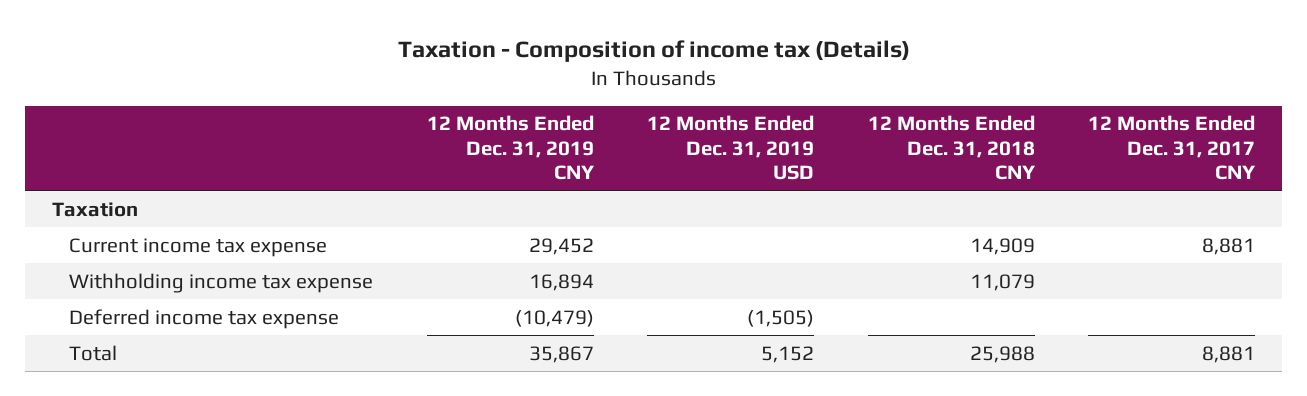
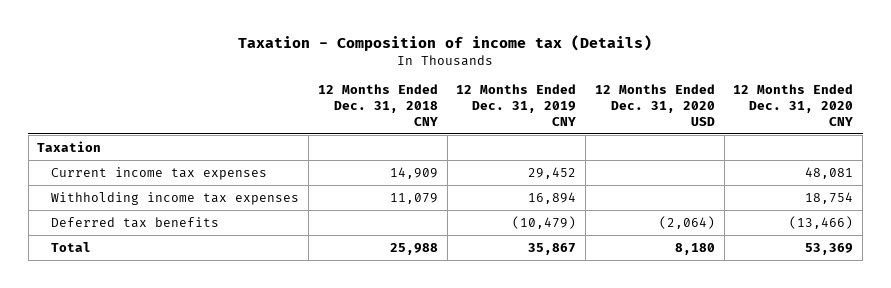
- | 12 Months Ended Dec. 31, 2019 CNY | 12 Months Ended Dec. 31, 2019 USD | 12 Months Ended Dec. 31, 2018 CNY | 12 Months Ended Dec. 31, 2017 CNY
+ | 12 Months Ended Dec. 31, 2018 CNY | 12 Months Ended Dec. 31, 2019 CNY | 12 Months Ended Dec. 31, 2020 USD | 12 Months Ended Dec. 31, 2020 CNY
- Current income tax expense | 29,452 | | 14,909 | 8,881
- Withholding income tax expense | 16,894 | | 11,079 |
- Deferred income tax expense | (10,479) | (1,505) | |
+ Current income tax expenses | 14,909 | 29,452 | | 48,081
+ Withholding income tax expenses | 11,079 | 16,894 | | 18,754
+ Deferred tax benefits | | (10,479) | (2,064) | (13,466)

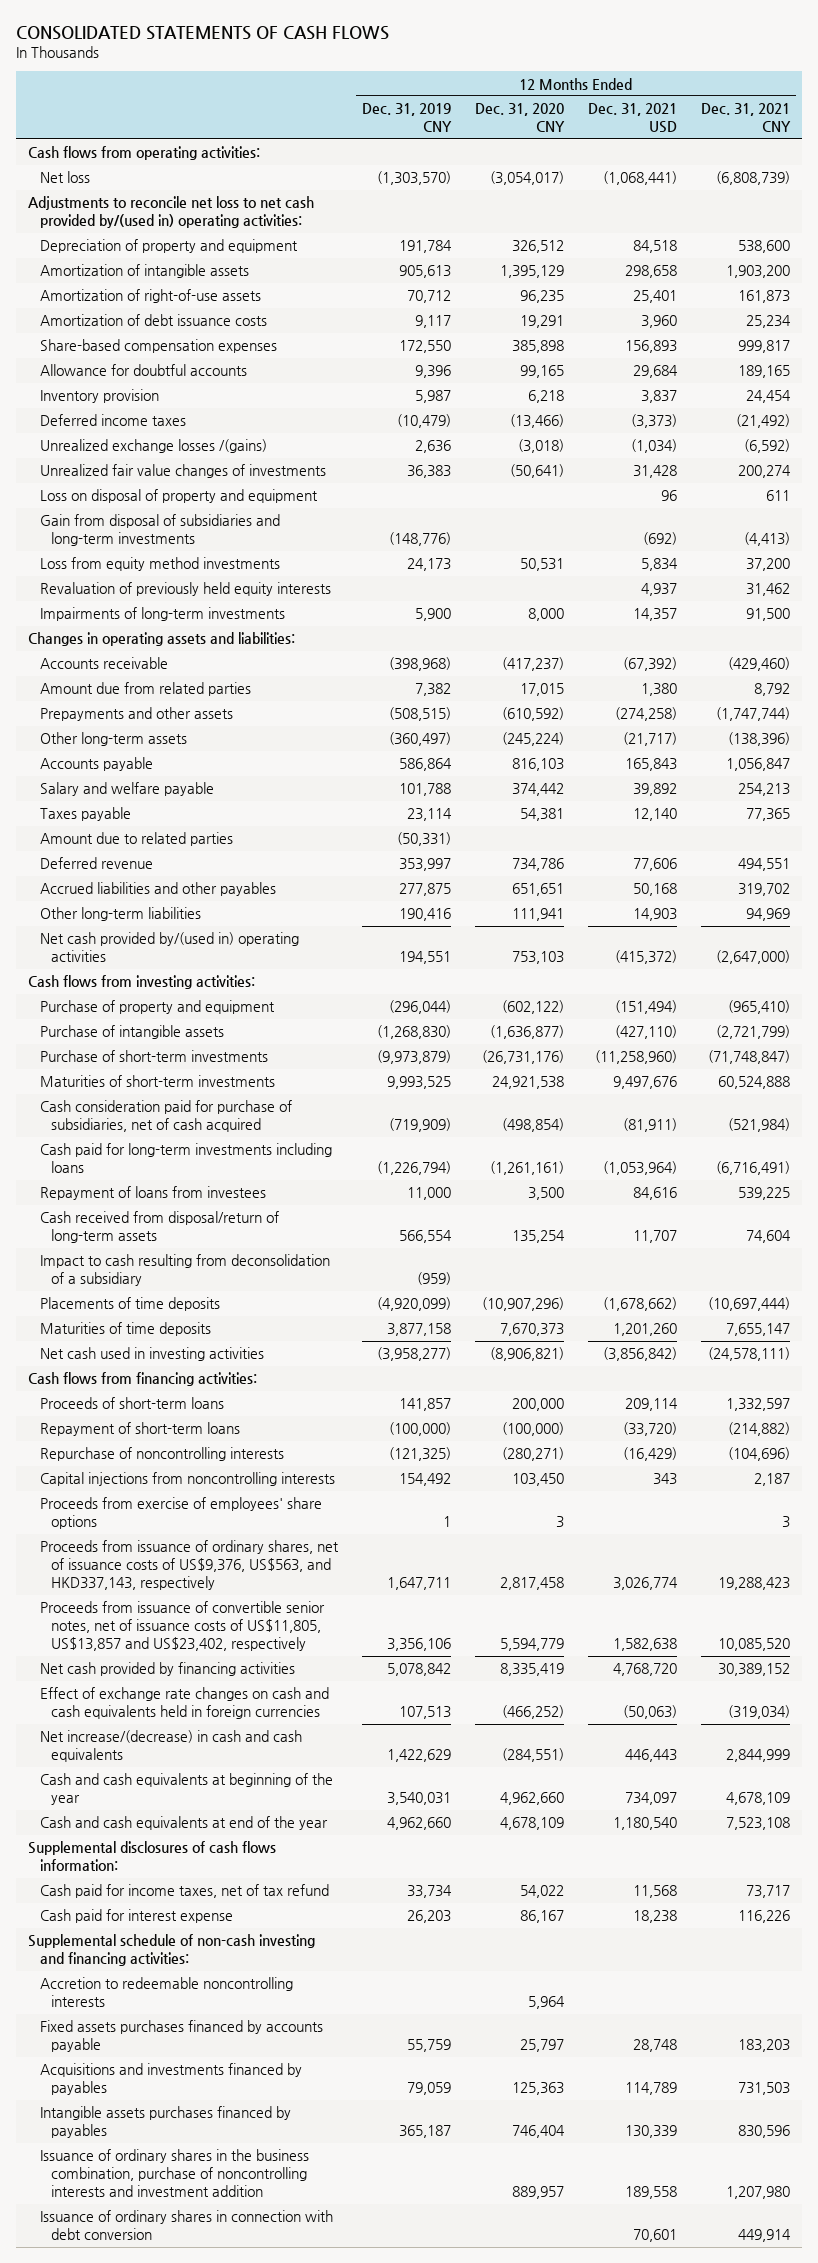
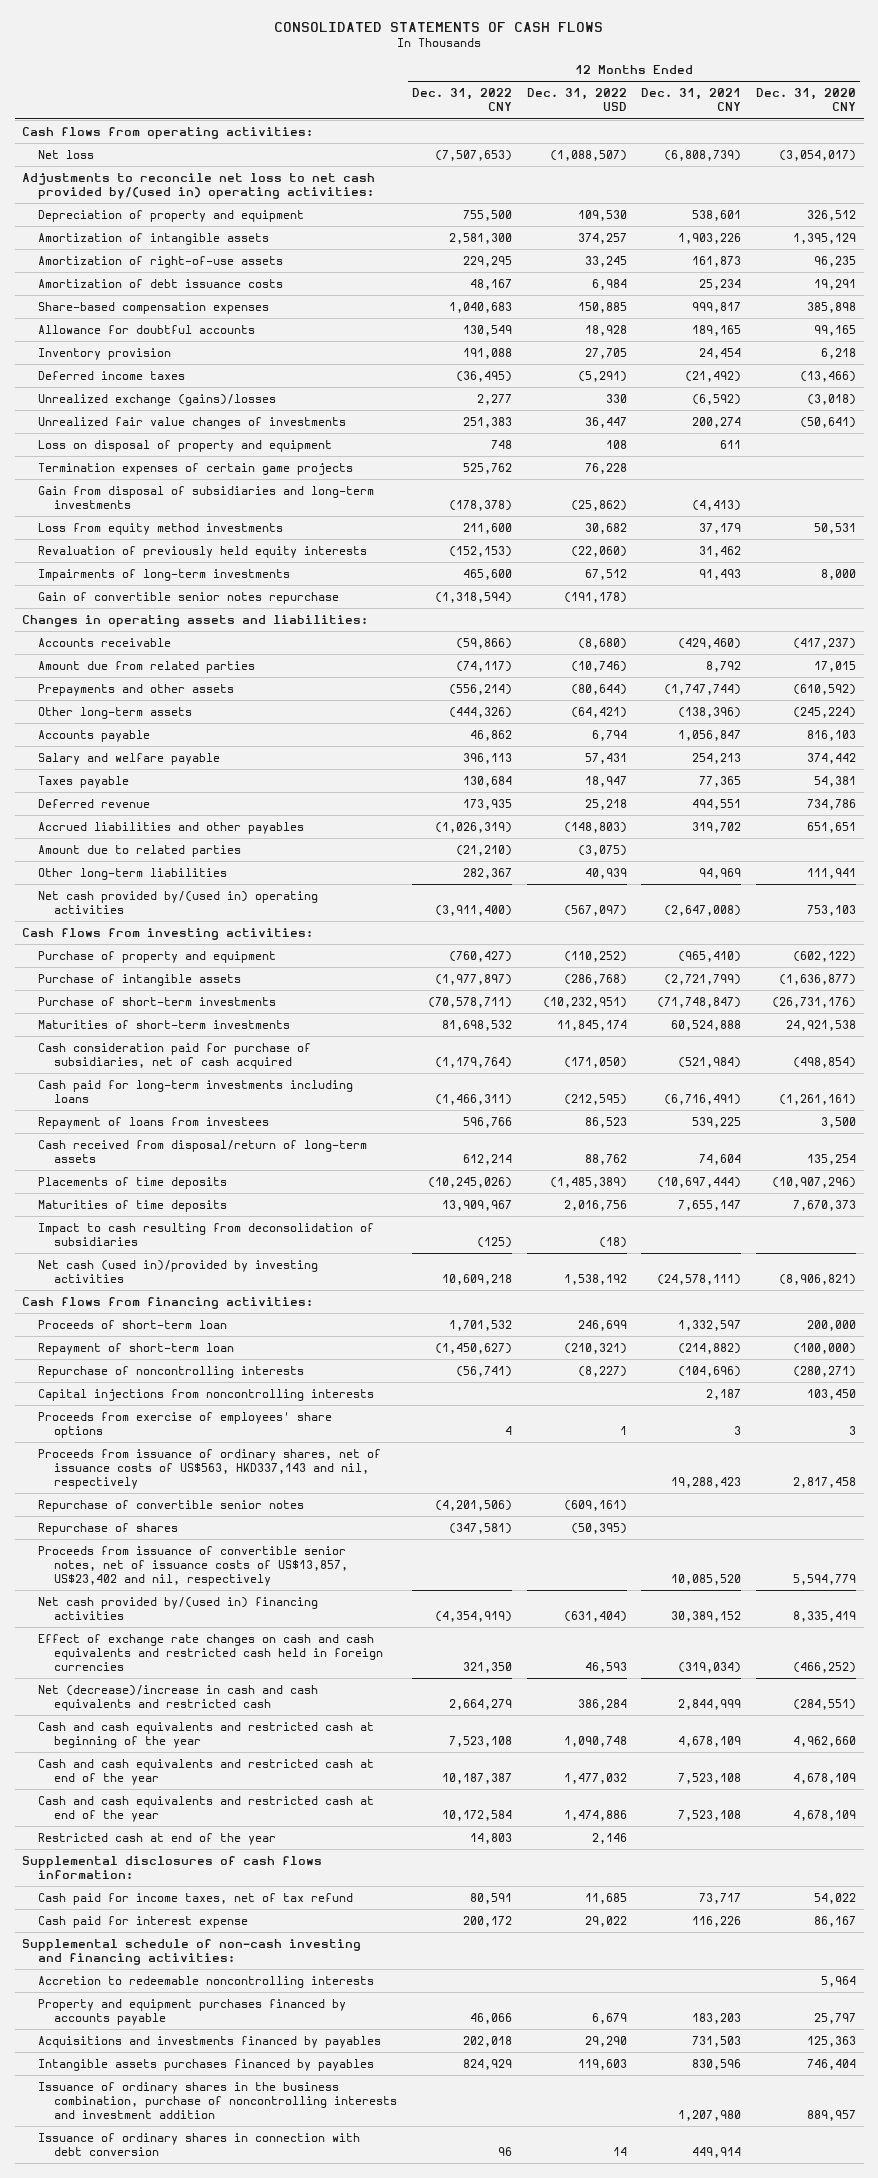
- | 12 Months Ended Dec. 31, 2019 CNY | 12 Months Ended Dec. 31, 2020 CNY | 12 Months Ended Dec. 31, 2021 USD | 12 Months Ended Dec. 31, 2021 CNY
+ | 12 Months Ended Dec. 31, 2022 CNY | 12 Months Ended Dec. 31, 2022 USD | 12 Months Ended Dec. 31, 2021 CNY | 12 Months Ended Dec. 31, 2020 CNY
- Depreciation of property and equipment | 191,784 | 326,512 | 84,518 | 538,600
- Amortization of intangible assets | 905,613 | 1,395,129 | 298,658 | 1,903,200
+ Depreciation of property and equipment | 755,500 | 109,530 | 538,601 | 326,512
+ Amortization of intangible assets | 2,581,300 | 374,257 | 1,903,226 | 1,395,129
- Unrealized exchange losses /(gains) | 2,636 | (3,018) | (1,034) | (6,592)
+ Unrealized exchange (gains)/losses | 2,277 | 330 | (6,592) | (3,018)
+ Termination expenses of certain game projects | 525,762 | 76,228 | |
- Loss from equity method investments | 24,173 | 50,531 | 5,834 | 37,200
+ Loss from equity method investments | 211,600 | 30,682 | 37,179 | 50,531
- Impairments of long-term investments | 5,900 | 8,000 | 14,357 | 91,500
+ Impairments of long-term investments | 465,600 | 67,512 | 91,493 | 8,000
+ Gain of convertible senior notes repurchase | (1,318,594) | (191,178) | |
moved down: Amount due to related parties | (21,210) | (3,075) | |
- Net cash provided by/(used in) operating activities | 194,551 | 753,103 | (415,372) | (2,647,000)
+ Net cash provided by/(used in) operating activities | (3,911,400) | (567,097) | (2,647,008) | 753,103
- Impact to cash resulting from deconsolidation of a subsidiary | (959) | | |
- Net cash used in investing activities | (3,958,277) | (8,906,821) | (3,856,842) | (24,578,111)
+ Impact to cash resulting from deconsolidation of subsidiaries | (125) | (18) | |
+ Net cash (used in)/provided by investing activities | 10,609,218 | 1,538,192 | (24,578,111) | (8,906,821)
- Proceeds of short-term loans | 141,857 | 200,000 | 209,114 | 1,332,597
- Repayment of short-term loans | (100,000) | (100,000) | (33,720) | (214,882)
+ Proceeds of short-term loan | 1,701,532 | 246,699 | 1,332,597 | 200,000
+ Repayment of short-term loan | (1,450,627) | (210,321) | (214,882) | (100,000)
- Proceeds from issuance of ordinary shares, net of issuance costs of US$9,376, US$563, and HKD337,143, respectively | 1,647,711 | 2,817,458 | 3,026,774 | 19,288,423
- Proceeds from issuance of convertible senior notes, net of issuance costs of US$11,805, US$13,857 and US$23,402, respectively | 3,356,106 | 5,594,779 | 1,582,638 | 10,085,520
- Net cash provided by financing activities | 5,078,842 | 8,335,419 | 4,768,720 | 30,389,152
- Effect of exchange rate changes on cash and cash equivalents held in foreign currencies | 107,513 | (466,252) | (50,063) | (319,034)
- Net increase/(decrease) in cash and cash equivalents | 1,422,629 | (284,551) | 446,443 | 2,844,999
- Cash and cash equivalents at beginning of the year | 3,540,031 | 4,962,660 | 734,097 | 4,678,109
- Cash and cash equivalents at end of the year | 4,962,660 | 4,678,109 | 1,180,540 | 7,523,108
+ Proceeds from issuance of ordinary shares, net of issuance costs of US$563, HKD337,143 and nil, respectively | | | 19,288,423 | 2,817,458
+ Repurchase of convertible senior notes | (4,201,506) | (609,161) | |
+ Repurchase of shares | (347,581) | (50,395) | |
+ Proceeds from issuance of convertible senior notes, net of issuance costs of US$13,857, US$23,402 and nil, respectively | | | 10,085,520 | 5,594,779
+ Net cash provided by/(used in) financing activities | (4,354,919) | (631,404) | 30,389,152 | 8,335,419
+ Effect of exchange rate changes on cash and cash equivalents and restricted cash held in foreign currencies | 321,350 | 46,593 | (319,034) | (466,252)
+ Net (decrease)/increase in cash and cash equivalents and restricted cash | 2,664,279 | 386,284 | 2,844,999 | (284,551)
+ Cash and cash equivalents and restricted cash at beginning of the year | 7,523,108 | 1,090,748 | 4,678,109 | 4,962,660
+ Cash and cash equivalents and restricted cash at end of the year | 10,187,387 | 1,477,032 | 7,523,108 | 4,678,109
+ Cash and cash equivalents and restricted cash at end of the year | 10,172,584 | 1,474,886 | 7,523,108 | 4,678,109
+ Restricted cash at end of the year | 14,803 | 2,146 | |
- Fixed assets purchases financed by accounts payable | 55,759 | 25,797 | 28,748 | 183,203
+ Property and equipment purchases financed by accounts payable | 46,066 | 6,679 | 183,203 | 25,797

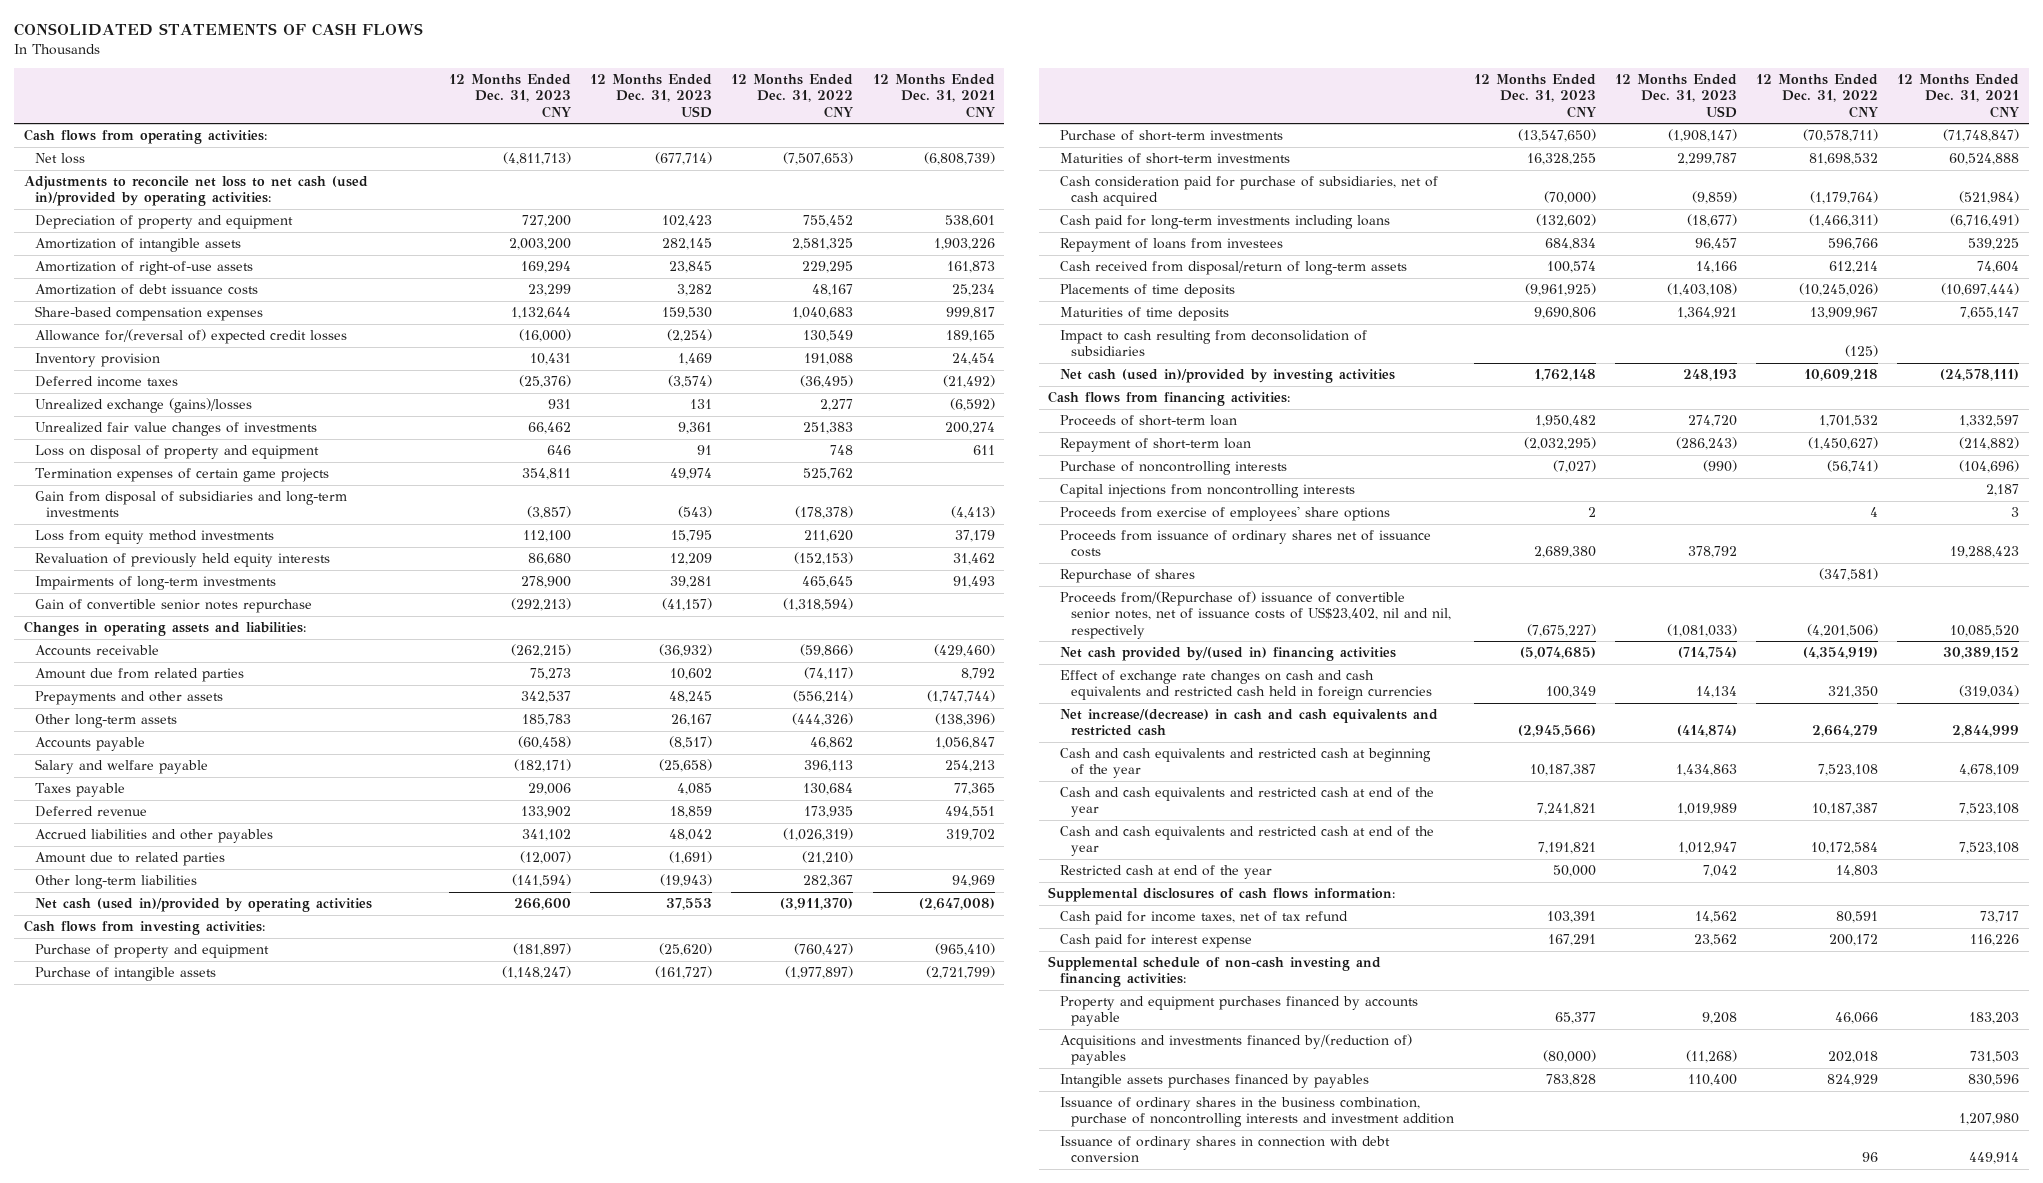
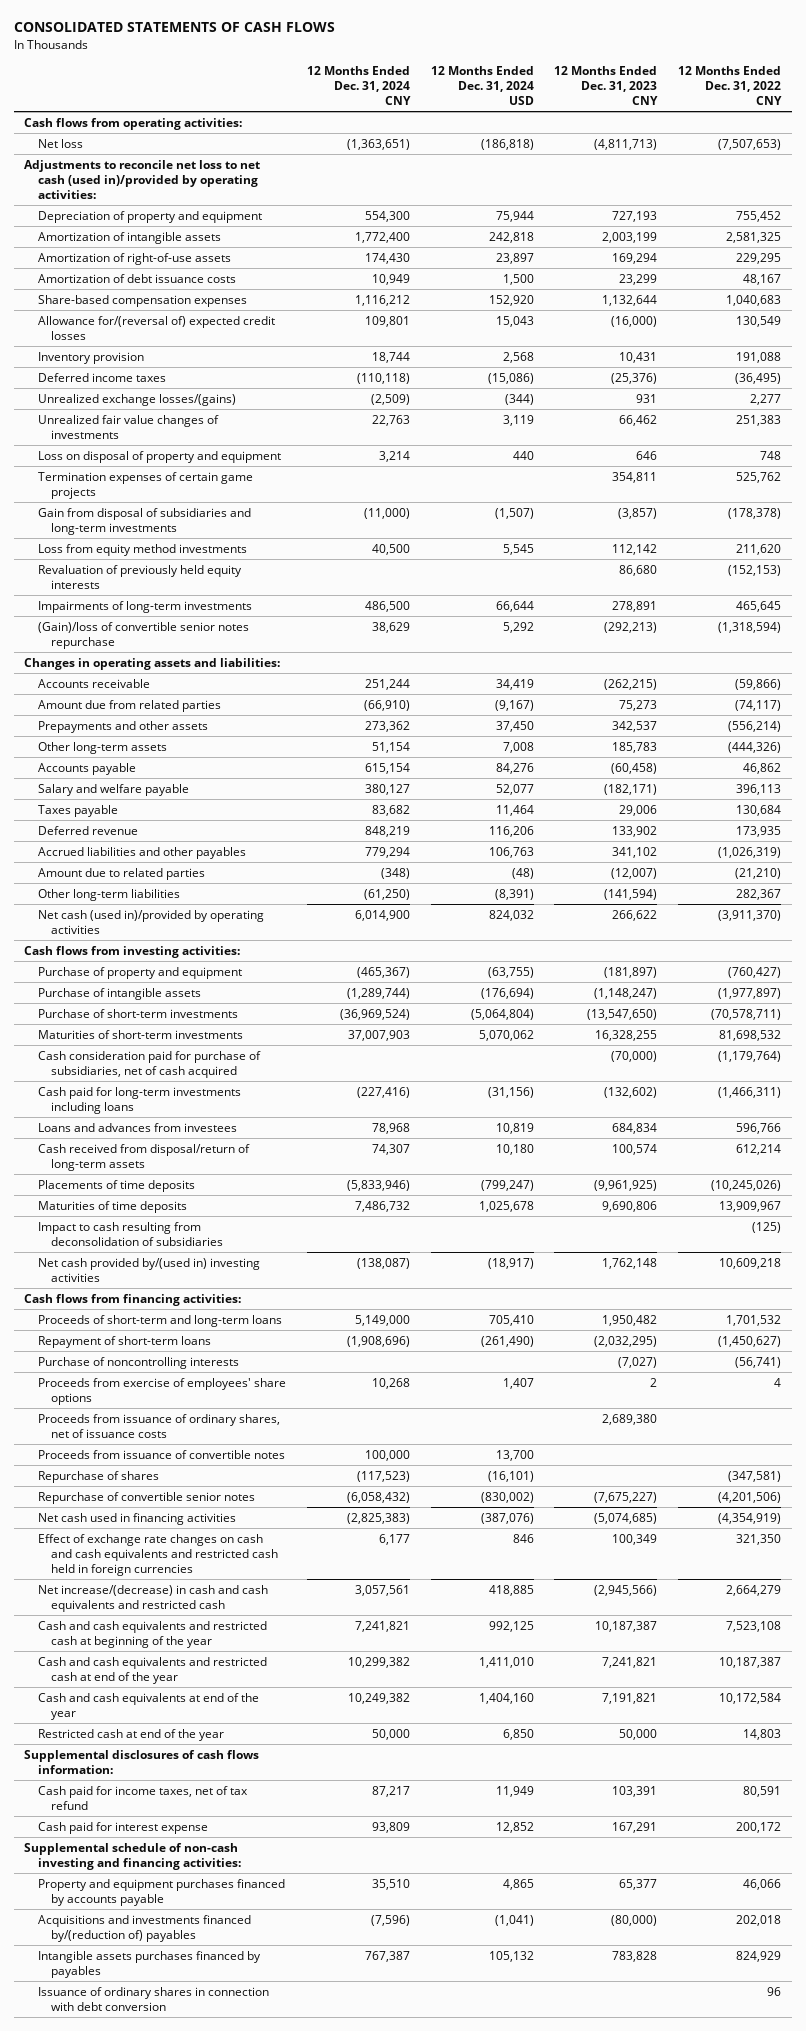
- | 12 Months Ended Dec. 31, 2023 CNY | 12 Months Ended Dec. 31, 2023 USD | 12 Months Ended Dec. 31, 2022 CNY | 12 Months Ended Dec. 31, 2021 CNY
+ | 12 Months Ended Dec. 31, 2024 CNY | 12 Months Ended Dec. 31, 2024 USD | 12 Months Ended Dec. 31, 2023 CNY | 12 Months Ended Dec. 31, 2022 CNY
- Depreciation of property and equipment | 727,200 | 102,423 | 755,452 | 538,601
- Amortization of intangible assets | 2,003,200 | 282,145 | 2,581,325 | 1,903,226
+ Depreciation of property and equipment | 554,300 | 75,944 | 727,193 | 755,452
+ Amortization of intangible assets | 1,772,400 | 242,818 | 2,003,199 | 2,581,325
- Unrealized exchange (gains)/losses | 931 | 131 | 2,277 | (6,592)
+ Unrealized exchange losses/(gains) | (2,509) | (344) | 931 | 2,277
- Loss from equity method investments | 112,100 | 15,795 | 211,620 | 37,179
+ Loss from equity method investments | 40,500 | 5,545 | 112,142 | 211,620
- Impairments of long-term investments | 278,900 | 39,281 | 465,645 | 91,493
- Gain of convertible senior notes repurchase | (292,213) | (41,157) | (1,318,594) |
+ Impairments of long-term investments | 486,500 | 66,644 | 278,891 | 465,645
+ (Gain)/loss of convertible senior notes repurchase | 38,629 | 5,292 | (292,213) | (1,318,594)
- Net cash (used in)/provided by operating activities | 266,600 | 37,553 | (3,911,370) | (2,647,008)
+ Net cash (used in)/provided by operating activities | 6,014,900 | 824,032 | 266,622 | (3,911,370)
- Repayment of loans from investees | 684,834 | 96,457 | 596,766 | 539,225
+ Loans and advances from investees | 78,968 | 10,819 | 684,834 | 596,766
- Net cash (used in)/provided by investing activities | 1,762,148 | 248,193 | 10,609,218 | (24,578,111)
+ Net cash provided by/(used in) investing activities | (138,087) | (18,917) | 1,762,148 | 10,609,218
- Proceeds of short-term loan | 1,950,482 | 274,720 | 1,701,532 | 1,332,597
- Repayment of short-term loan | (2,032,295) | (286,243) | (1,450,627) | (214,882)
+ Proceeds of short-term and long-term loans | 5,149,000 | 705,410 | 1,950,482 | 1,701,532
+ Repayment of short-term loans | (1,908,696) | (261,490) | (2,032,295) | (1,450,627)
- Capital injections from noncontrolling interests | | | | 2,187
- Proceeds from issuance of ordinary shares net of issuance costs | 2,689,380 | 378,792 | | 19,288,423
+ Proceeds from issuance of ordinary shares, net of issuance costs | | | 2,689,380 |
+ Proceeds from issuance of convertible notes | 100,000 | 13,700 | |
- Proceeds from/(Repurchase of) issuance of convertible senior notes, net of issuance costs of US$23,402, nil and nil, respectively | (7,675,227) | (1,081,033) | (4,201,506) | 10,085,520
- Net cash provided by/(used in) financing activities | (5,074,685) | (714,754) | (4,354,919) | 30,389,152
+ Repurchase of convertible senior notes | (6,058,432) | (830,002) | (7,675,227) | (4,201,506)
+ Net cash used in financing activities | (2,825,383) | (387,076) | (5,074,685) | (4,354,919)
- Cash and cash equivalents and restricted cash at end of the year | 7,191,821 | 1,012,947 | 10,172,584 | 7,523,108
+ Cash and cash equivalents at end of the year | 10,249,382 | 1,404,160 | 7,191,821 | 10,172,584
- Issuance of ordinary shares in the business combination, purchase of noncontrolling interests and investment addition | | | | 1,207,980

